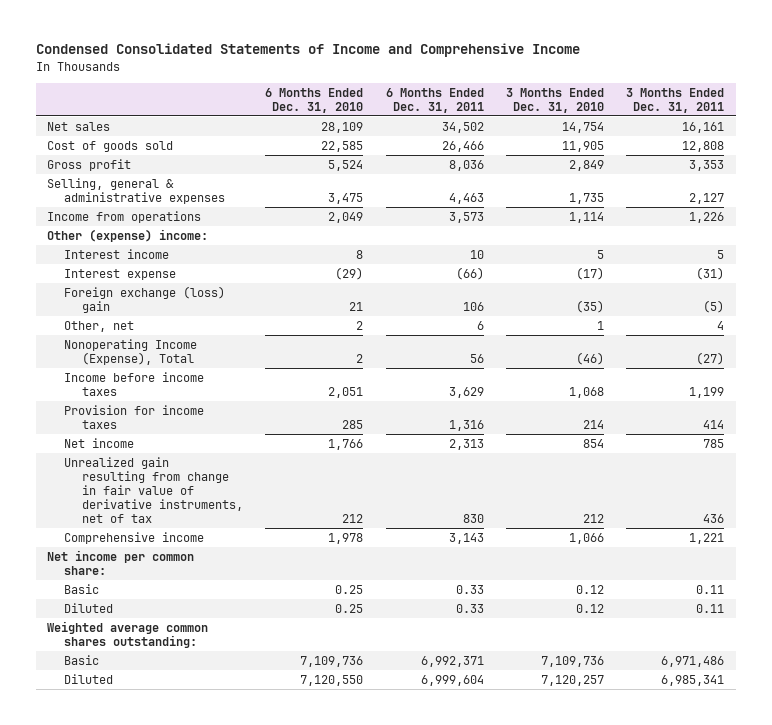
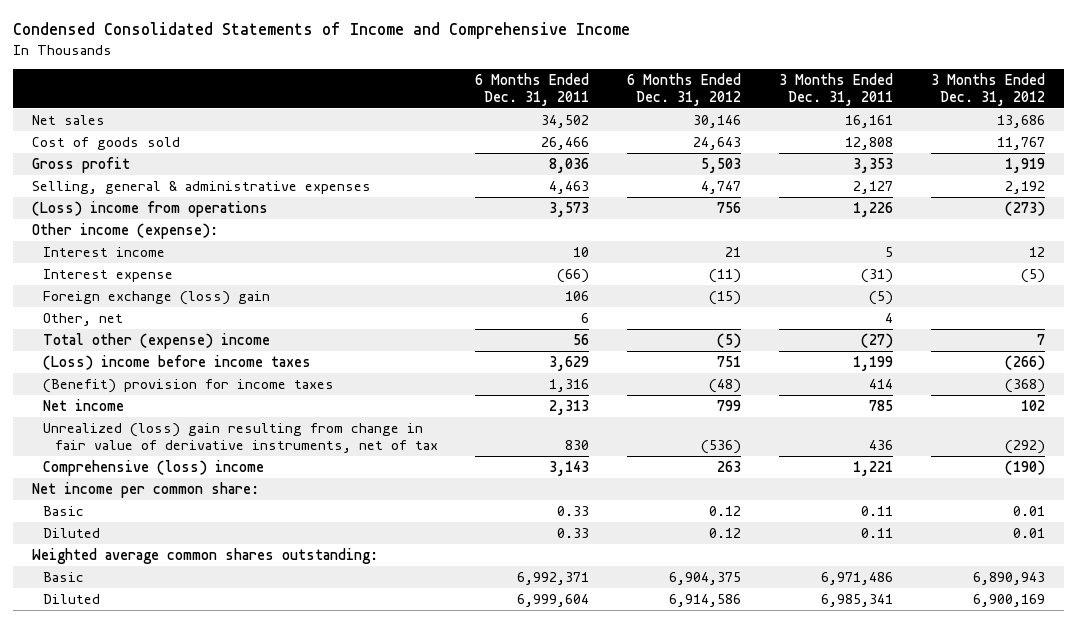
- | 6 Months Ended Dec. 31, 2010 | 6 Months Ended Dec. 31, 2011 | 3 Months Ended Dec. 31, 2010 | 3 Months Ended Dec. 31, 2011
+ | 6 Months Ended Dec. 31, 2011 | 6 Months Ended Dec. 31, 2012 | 3 Months Ended Dec. 31, 2011 | 3 Months Ended Dec. 31, 2012
- Income from operations | 2,049 | 3,573 | 1,114 | 1,226
- Other (expense) income:
+ (Loss) income from operations | 3,573 | 756 | 1,226 | (273)
+ Other income (expense):
- Nonoperating Income (Expense), Total | 2 | 56 | (46) | (27)
- Income before income taxes | 2,051 | 3,629 | 1,068 | 1,199
- Provision for income taxes | 285 | 1,316 | 214 | 414
+ Total other (expense) income | 56 | (5) | (27) | 7
+ (Loss) income before income taxes | 3,629 | 751 | 1,199 | (266)
+ (Benefit) provision for income taxes | 1,316 | (48) | 414 | (368)
- Unrealized gain resulting from change in fair value of derivative instruments, net of tax | 212 | 830 | 212 | 436
- Comprehensive income | 1,978 | 3,143 | 1,066 | 1,221
+ Unrealized (loss) gain resulting from change in fair value of derivative instruments, net of tax | 830 | (536) | 436 | (292)
+ Comprehensive (loss) income | 3,143 | 263 | 1,221 | (190)

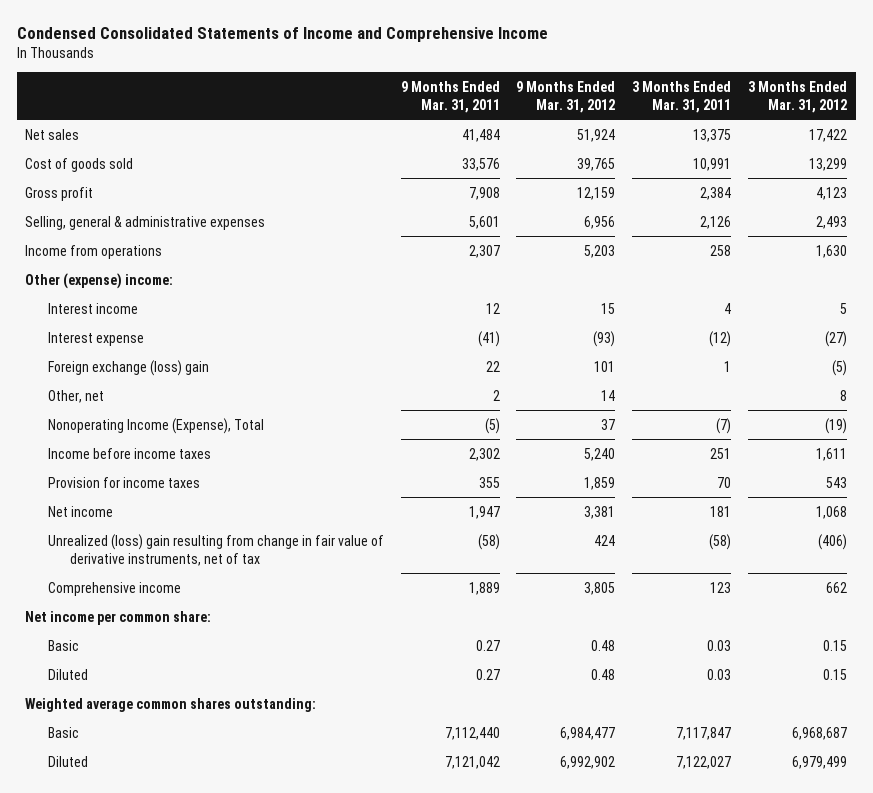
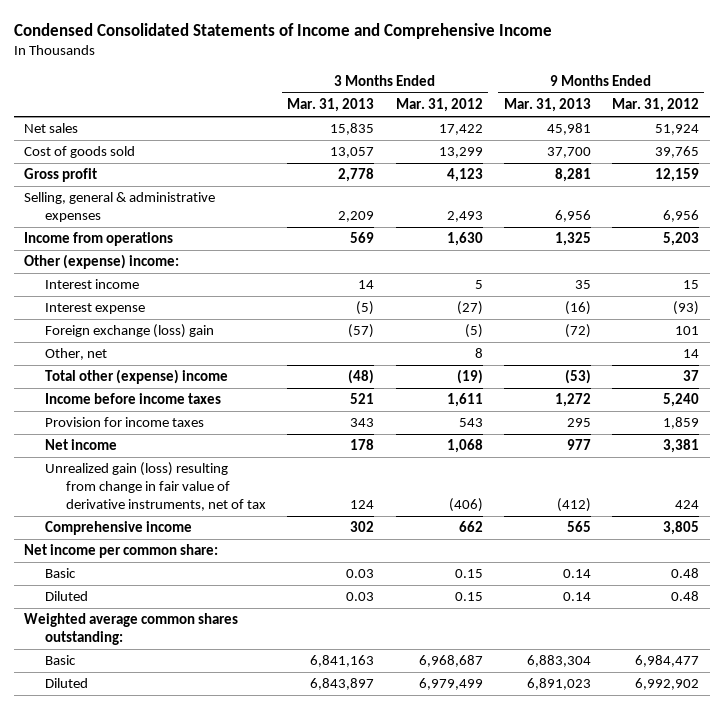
- | 9 Months Ended Mar. 31, 2011 | 9 Months Ended Mar. 31, 2012 | 3 Months Ended Mar. 31, 2011 | 3 Months Ended Mar. 31, 2012
+ | 3 Months Ended Mar. 31, 2013 | 3 Months Ended Mar. 31, 2012 | 9 Months Ended Mar. 31, 2013 | 9 Months Ended Mar. 31, 2012
- Nonoperating Income (Expense), Total | (5) | 37 | (7) | (19)
+ Total other (expense) income | (48) | (19) | (53) | 37
- Unrealized (loss) gain resulting from change in fair value of derivative instruments, net of tax | (58) | 424 | (58) | (406)
+ Unrealized gain (loss) resulting from change in fair value of derivative instruments, net of tax | 124 | (406) | (412) | 424

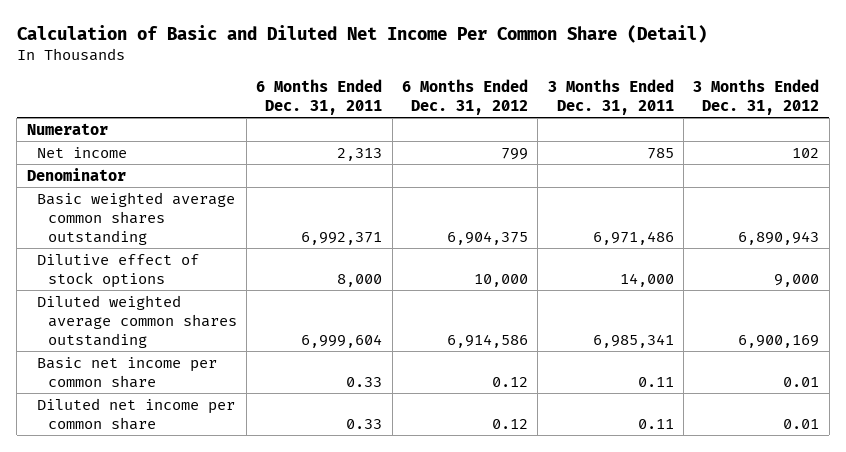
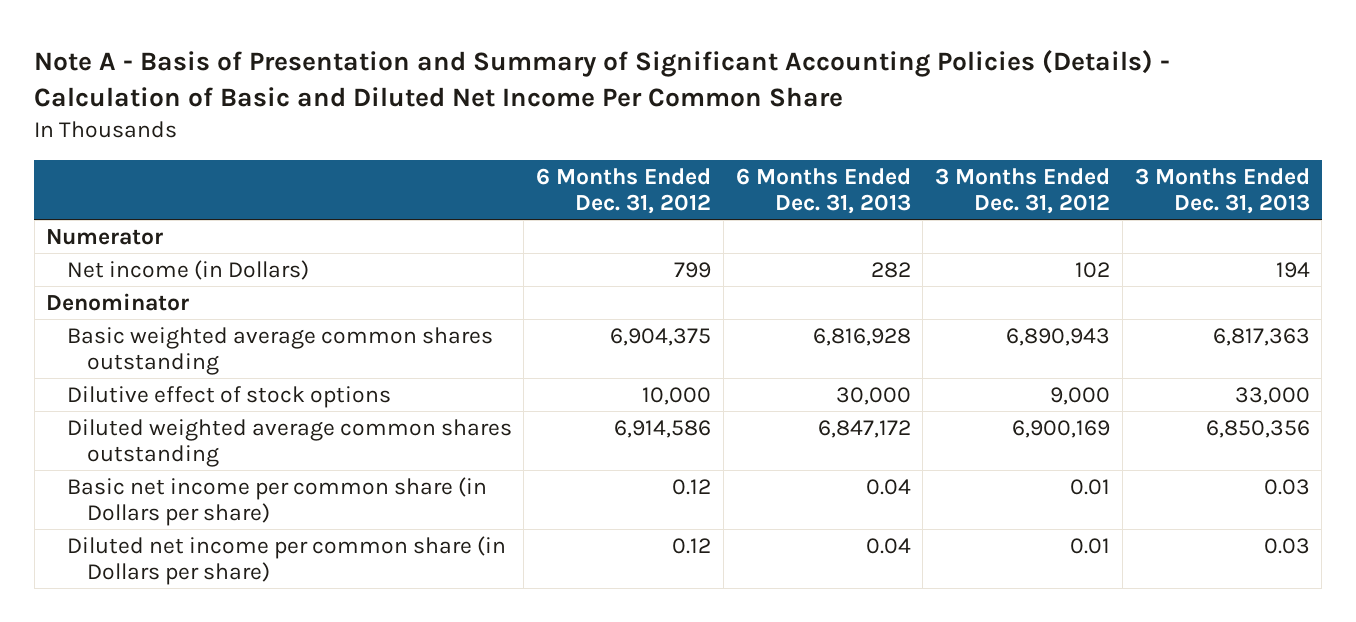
- Calculation of Basic and Diluted Net Income Per Common Share (Detail)
+ Note A - Basis of Presentation and Summary of Significant Accounting Policies (Details) - Calculation of Basic and Diluted Net Income Per Common Share
- | 6 Months Ended Dec. 31, 2011 | 6 Months Ended Dec. 31, 2012 | 3 Months Ended Dec. 31, 2011 | 3 Months Ended Dec. 31, 2012
+ | 6 Months Ended Dec. 31, 2012 | 6 Months Ended Dec. 31, 2013 | 3 Months Ended Dec. 31, 2012 | 3 Months Ended Dec. 31, 2013
- Net income | 2,313 | 799 | 785 | 102
+ Net income (in Dollars) | 799 | 282 | 102 | 194
- Basic net income per common share | 0.33 | 0.12 | 0.11 | 0.01
- Diluted net income per common share | 0.33 | 0.12 | 0.11 | 0.01
+ Basic net income per common share (in Dollars per share) | 0.12 | 0.04 | 0.01 | 0.03
+ Diluted net income per common share (in Dollars per share) | 0.12 | 0.04 | 0.01 | 0.03

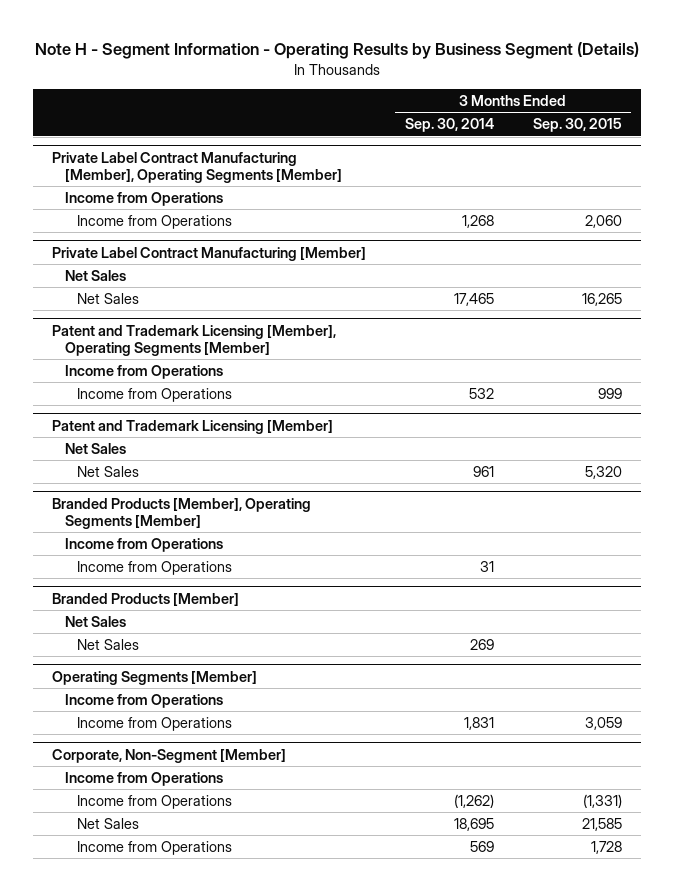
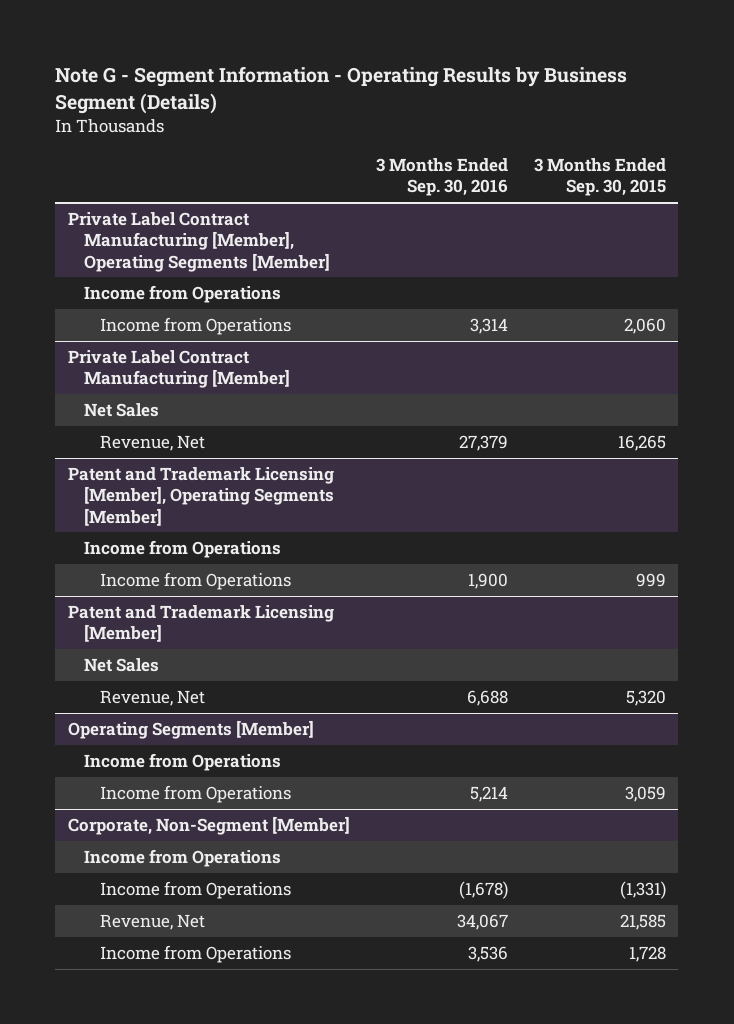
- Note H - Segment Information - Operating Results by Business Segment (Details)
+ Note G - Segment Information - Operating Results by Business Segment (Details)
- | 3 Months Ended Sep. 30, 2014 | 3 Months Ended Sep. 30, 2015
+ | 3 Months Ended Sep. 30, 2016 | 3 Months Ended Sep. 30, 2015
@ Private Label Contract Manufacturing [Member]
- Net Sales | 17,465 | 16,265
+ Revenue, Net | 27,379 | 16,265
@ Patent and Trademark Licensing [Member]
- Net Sales | 961 | 5,320
- Branded Products [Member], Operating Segments [Member]
- Income from Operations
- Income from Operations | 31 |
- Branded Products [Member]
- Net Sales
- Net Sales | 269 |
@ Patent and Trademark Licensing [Member]
+ Revenue, Net | 6,688 | 5,320
@ Corporate, Non-Segment [Member]
- Net Sales | 18,695 | 21,585
+ Revenue, Net | 34,067 | 21,585

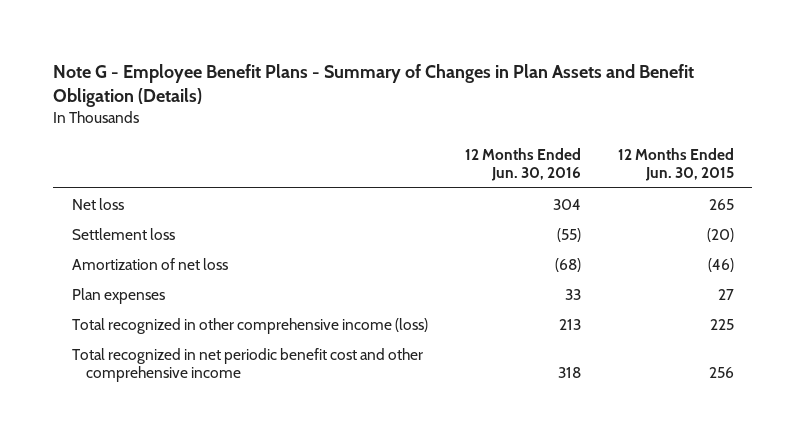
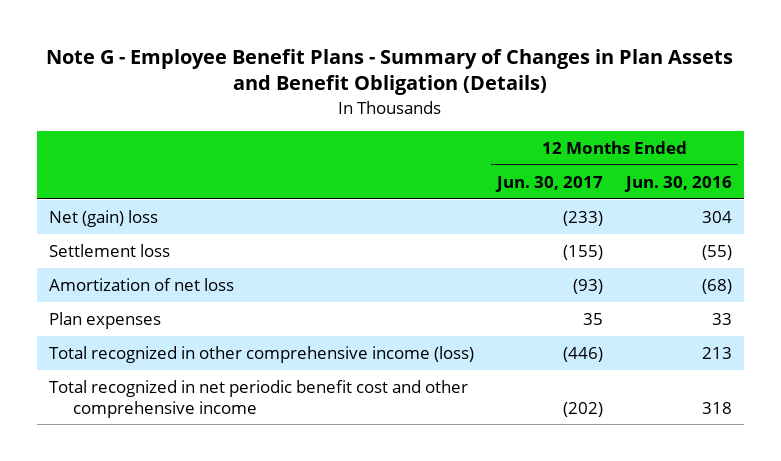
- | 12 Months Ended Jun. 30, 2016 | 12 Months Ended Jun. 30, 2015
+ | 12 Months Ended Jun. 30, 2017 | 12 Months Ended Jun. 30, 2016
- Net loss | 304 | 265
+ Net (gain) loss | (233) | 304

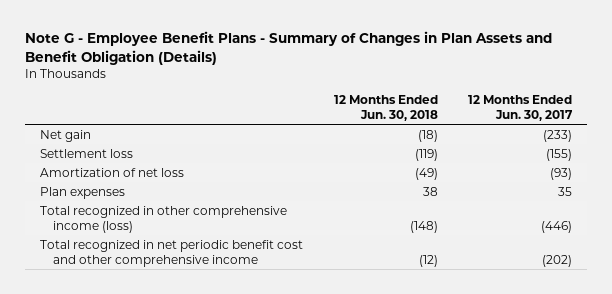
- | 12 Months Ended Jun. 30, 2017 | 12 Months Ended Jun. 30, 2016
+ | 12 Months Ended Jun. 30, 2018 | 12 Months Ended Jun. 30, 2017
- Net (gain) loss | (233) | 304
+ Net gain | (18) | (233)

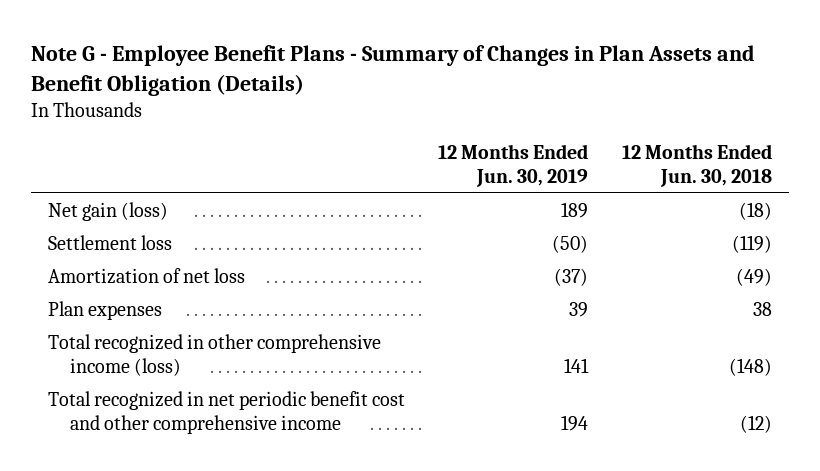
- | 12 Months Ended Jun. 30, 2018 | 12 Months Ended Jun. 30, 2017
+ | 12 Months Ended Jun. 30, 2019 | 12 Months Ended Jun. 30, 2018
- Net gain | (18) | (233)
+ Net gain (loss) | 189 | (18)

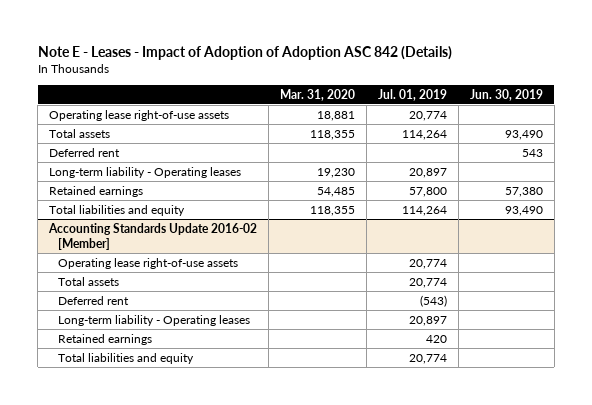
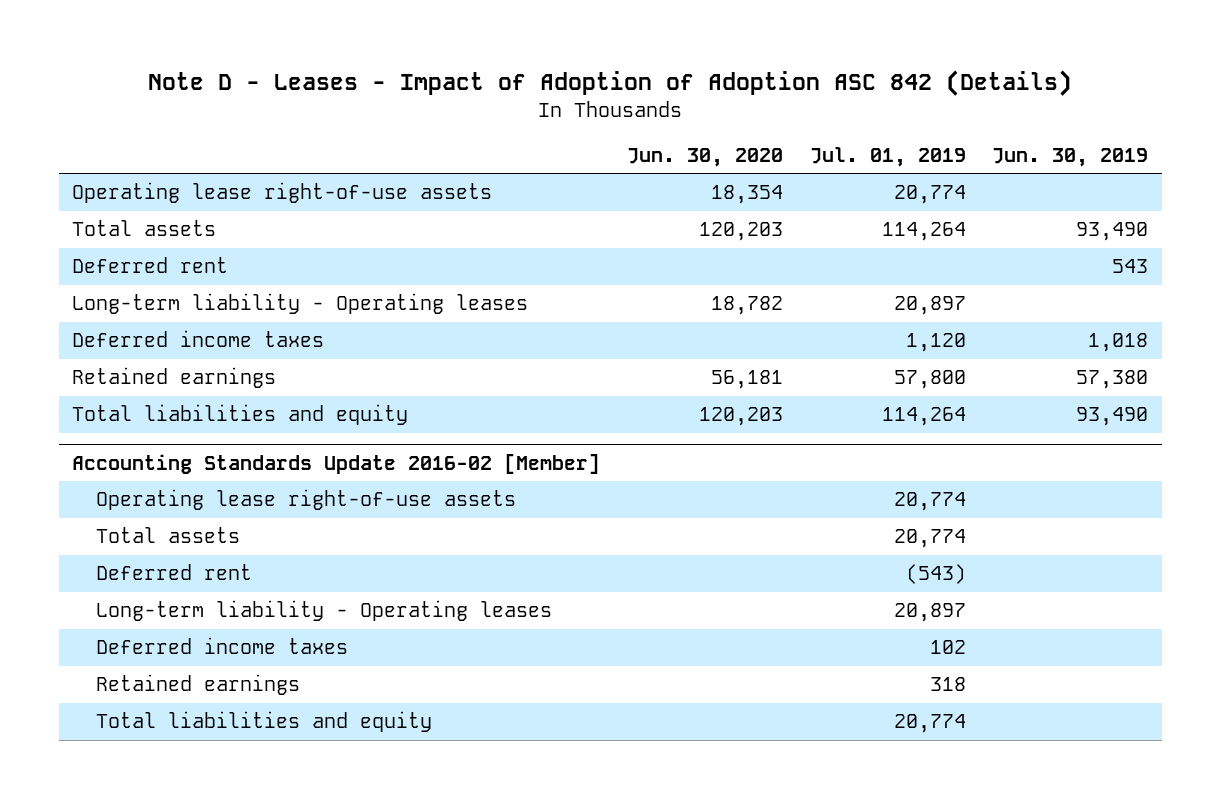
- Note E - Leases - Impact of Adoption of Adoption ASC 842 (Details)
+ Note D - Leases - Impact of Adoption of Adoption ASC 842 (Details)
- | Mar. 31, 2020 | Jul. 01, 2019 | Jun. 30, 2019
+ | Jun. 30, 2020 | Jul. 01, 2019 | Jun. 30, 2019
+ Deferred income taxes | | 1,120 | 1,018
@ Accounting Standards Update 2016-02 [Member]
- Retained earnings | | 420 |
+ Deferred income taxes | | 102 |
+ Retained earnings | | 318 |

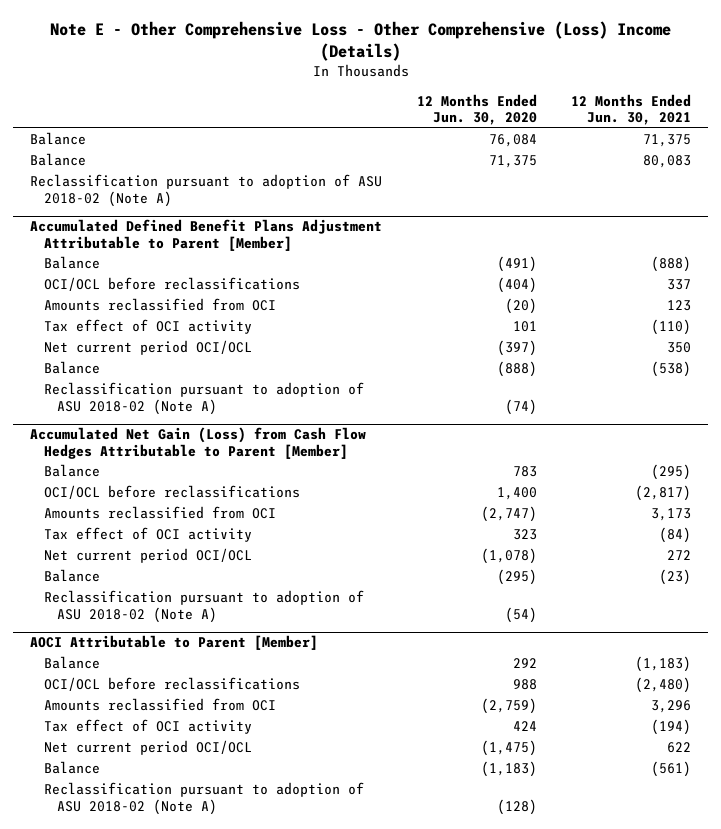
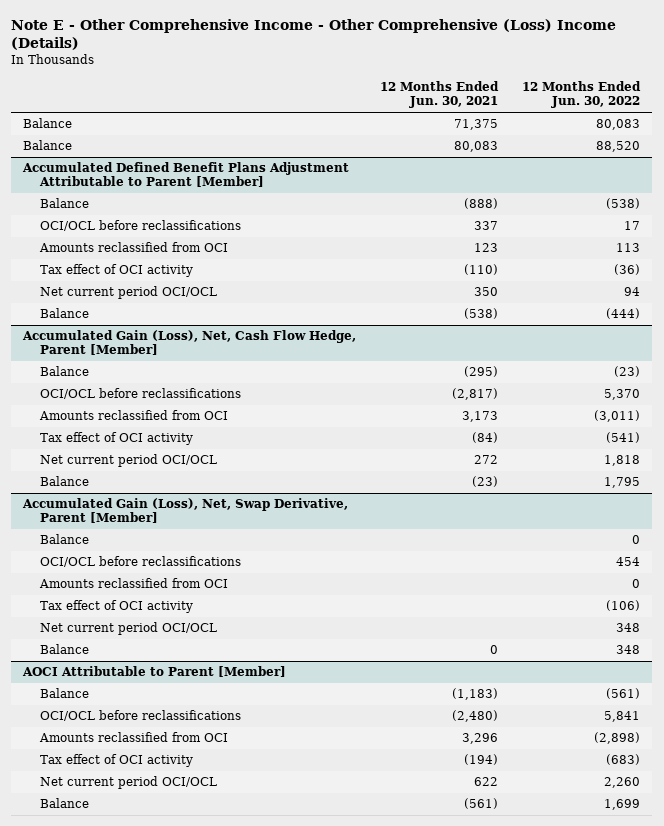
- Note E - Other Comprehensive Loss - Other Comprehensive (Loss) Income (Details)
+ Note E - Other Comprehensive Income - Other Comprehensive (Loss) Income (Details)
- | 12 Months Ended Jun. 30, 2020 | 12 Months Ended Jun. 30, 2021
+ | 12 Months Ended Jun. 30, 2021 | 12 Months Ended Jun. 30, 2022
- Reclassification pursuant to adoption of ASU 2018-02 (Note A)
@ Accumulated Defined Benefit Plans Adjustment Attributable to Parent [Member]
- Reclassification pursuant to adoption of ASU 2018-02 (Note A) | (74) |
- Accumulated Net Gain (Loss) from Cash Flow Hedges Attributable to Parent [Member]
+ Accumulated Gain (Loss), Net, Cash Flow Hedge, Parent [Member]
- Reclassification pursuant to adoption of ASU 2018-02 (Note A) | (54) |
+ Accumulated Gain (Loss), Net, Swap Derivative, Parent [Member]
+ Balance | | 0
+ OCI/OCL before reclassifications | | 454
+ Amounts reclassified from OCI | | 0
+ Tax effect of OCI activity | | (106)
+ Net current period OCI/OCL | | 348
+ Balance | 0 | 348
@ AOCI Attributable to Parent [Member]
- Reclassification pursuant to adoption of ASU 2018-02 (Note A) | (128) |

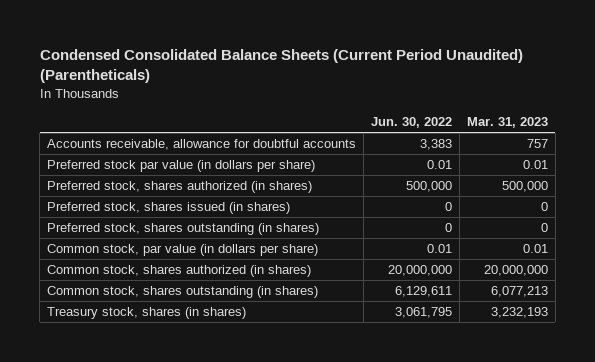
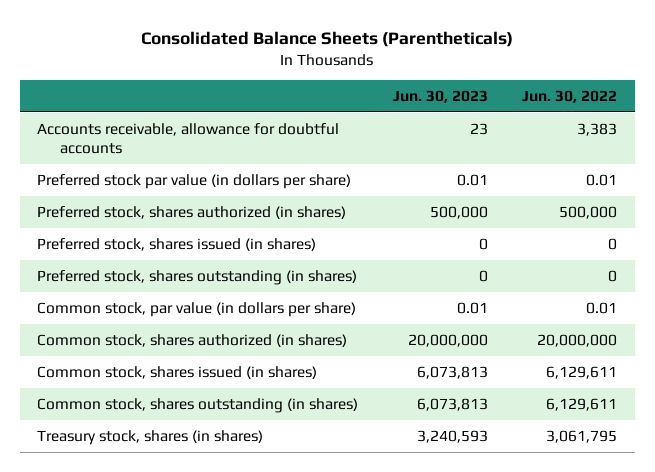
- Condensed Consolidated Balance Sheets (Current Period Unaudited) (Parentheticals)
+ Consolidated Balance Sheets (Parentheticals)
- | Jun. 30, 2022 | Mar. 31, 2023
+ | Jun. 30, 2023 | Jun. 30, 2022
+ Common stock, shares issued (in shares) | 6,073,813 | 6,129,611

